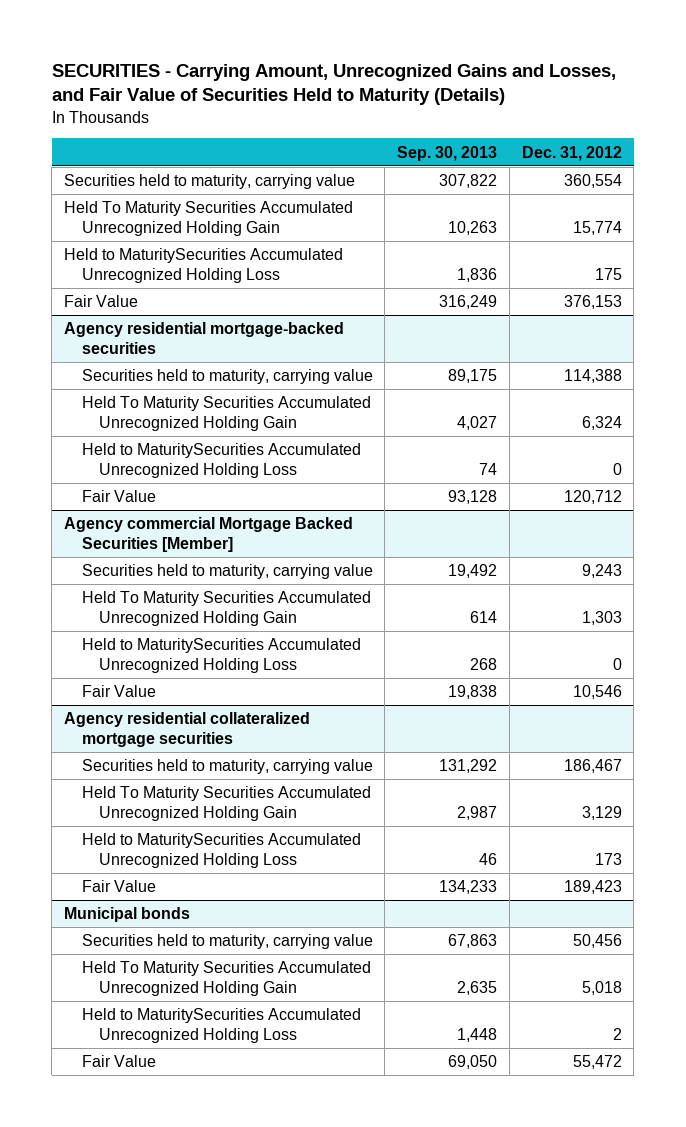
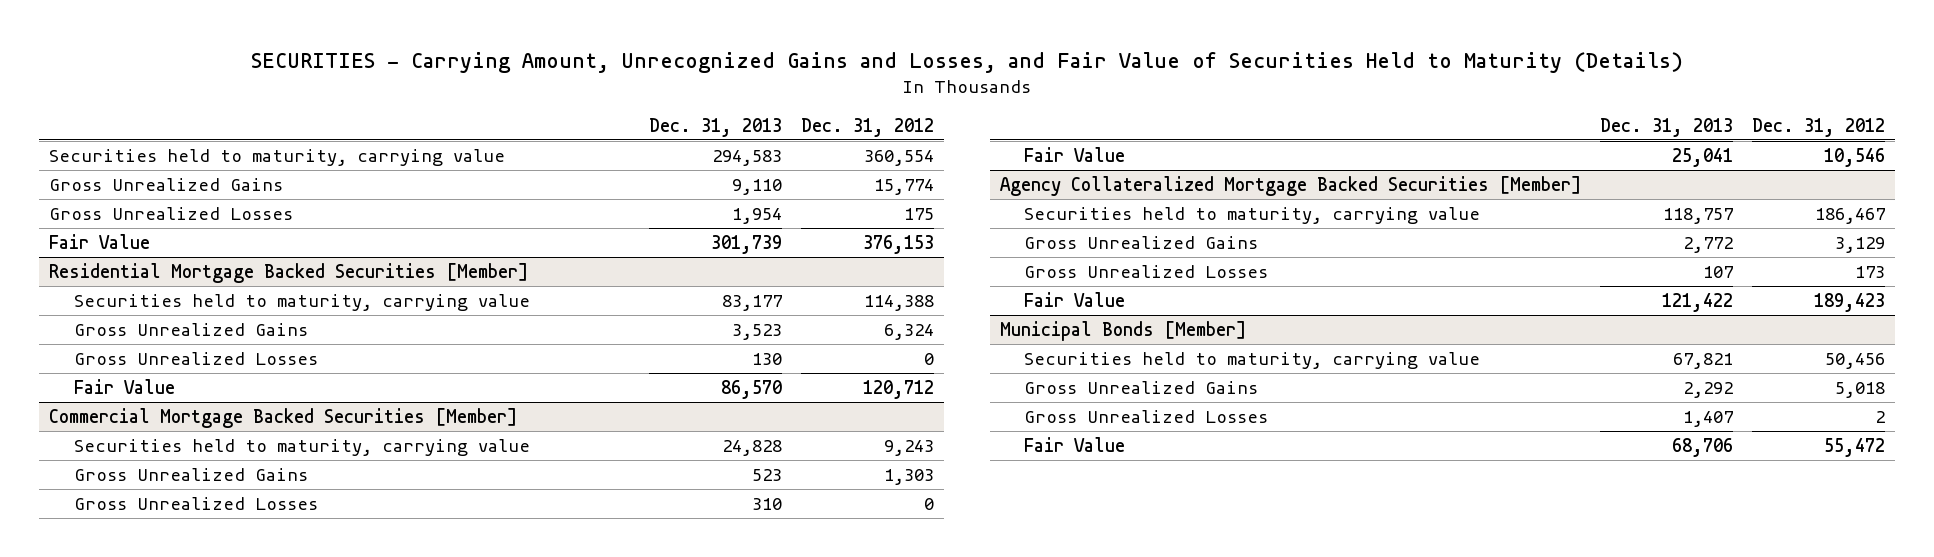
- | Sep. 30, 2013 | Dec. 31, 2012
+ | Dec. 31, 2013 | Dec. 31, 2012
- Held To Maturity Securities Accumulated Unrecognized Holding Gain | 10,263 | 15,774
- Held to MaturitySecurities Accumulated Unrecognized Holding Loss | 1,836 | 175
+ Gross Unrealized Gains | 9,110 | 15,774
+ Gross Unrealized Losses | 1,954 | 175
- Agency residential mortgage-backed securities
+ Residential Mortgage Backed Securities [Member]
- Held To Maturity Securities Accumulated Unrecognized Holding Gain | 4,027 | 6,324
- Held to MaturitySecurities Accumulated Unrecognized Holding Loss | 74 | 0
+ Gross Unrealized Gains | 3,523 | 6,324
+ Gross Unrealized Losses | 130 | 0
- Agency commercial Mortgage Backed Securities [Member]
+ Commercial Mortgage Backed Securities [Member]
- Held To Maturity Securities Accumulated Unrecognized Holding Gain | 614 | 1,303
- Held to MaturitySecurities Accumulated Unrecognized Holding Loss | 268 | 0
+ Gross Unrealized Gains | 523 | 1,303
+ Gross Unrealized Losses | 310 | 0
- Agency residential collateralized mortgage securities
+ Agency Collateralized Mortgage Backed Securities [Member]
- Held To Maturity Securities Accumulated Unrecognized Holding Gain | 2,987 | 3,129
- Held to MaturitySecurities Accumulated Unrecognized Holding Loss | 46 | 173
+ Gross Unrealized Gains | 2,772 | 3,129
+ Gross Unrealized Losses | 107 | 173
- Municipal bonds
+ Municipal Bonds [Member]
- Held To Maturity Securities Accumulated Unrecognized Holding Gain | 2,635 | 5,018
- Held to MaturitySecurities Accumulated Unrecognized Holding Loss | 1,448 | 2
+ Gross Unrealized Gains | 2,292 | 5,018
+ Gross Unrealized Losses | 1,407 | 2

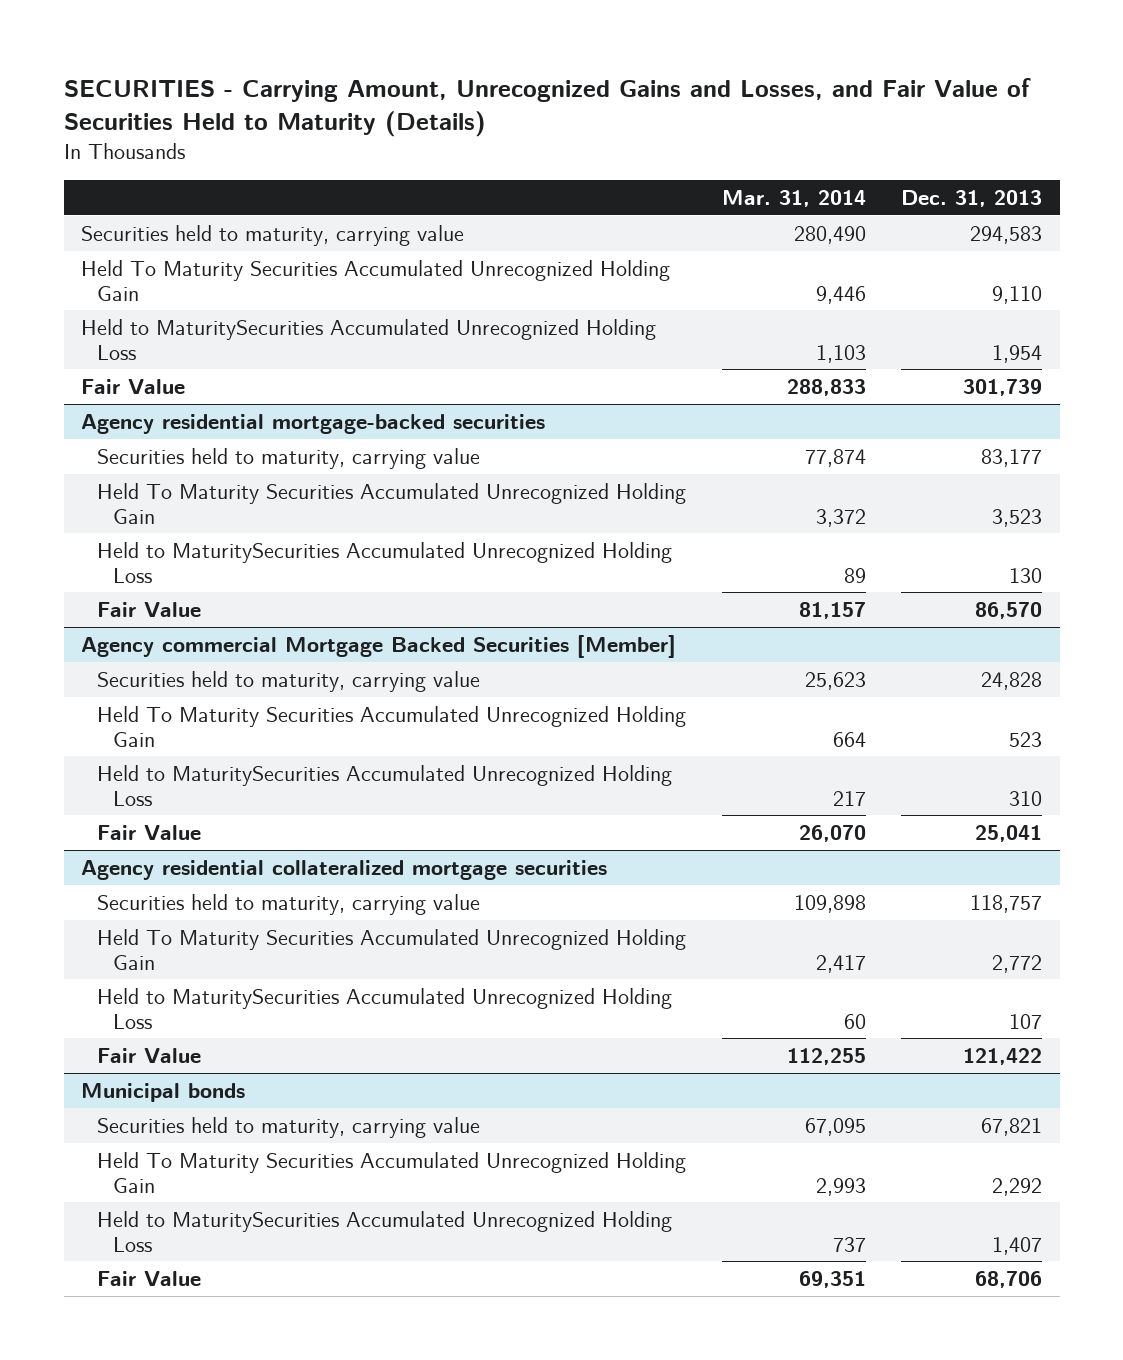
- | Dec. 31, 2013 | Dec. 31, 2012
+ | Mar. 31, 2014 | Dec. 31, 2013
- Gross Unrealized Gains | 9,110 | 15,774
- Gross Unrealized Losses | 1,954 | 175
+ Held To Maturity Securities Accumulated Unrecognized Holding Gain | 9,446 | 9,110
+ Held to MaturitySecurities Accumulated Unrecognized Holding Loss | 1,103 | 1,954
- Residential Mortgage Backed Securities [Member]
+ Agency residential mortgage-backed securities
- Gross Unrealized Gains | 3,523 | 6,324
- Gross Unrealized Losses | 130 | 0
+ Held To Maturity Securities Accumulated Unrecognized Holding Gain | 3,372 | 3,523
+ Held to MaturitySecurities Accumulated Unrecognized Holding Loss | 89 | 130
- Commercial Mortgage Backed Securities [Member]
+ Agency commercial Mortgage Backed Securities [Member]
- Gross Unrealized Gains | 523 | 1,303
- Gross Unrealized Losses | 310 | 0
+ Held To Maturity Securities Accumulated Unrecognized Holding Gain | 664 | 523
+ Held to MaturitySecurities Accumulated Unrecognized Holding Loss | 217 | 310
- Agency Collateralized Mortgage Backed Securities [Member]
+ Agency residential collateralized mortgage securities
- Gross Unrealized Gains | 2,772 | 3,129
- Gross Unrealized Losses | 107 | 173
+ Held To Maturity Securities Accumulated Unrecognized Holding Gain | 2,417 | 2,772
+ Held to MaturitySecurities Accumulated Unrecognized Holding Loss | 60 | 107
- Municipal Bonds [Member]
+ Municipal bonds
- Gross Unrealized Gains | 2,292 | 5,018
- Gross Unrealized Losses | 1,407 | 2
+ Held To Maturity Securities Accumulated Unrecognized Holding Gain | 2,993 | 2,292
+ Held to MaturitySecurities Accumulated Unrecognized Holding Loss | 737 | 1,407

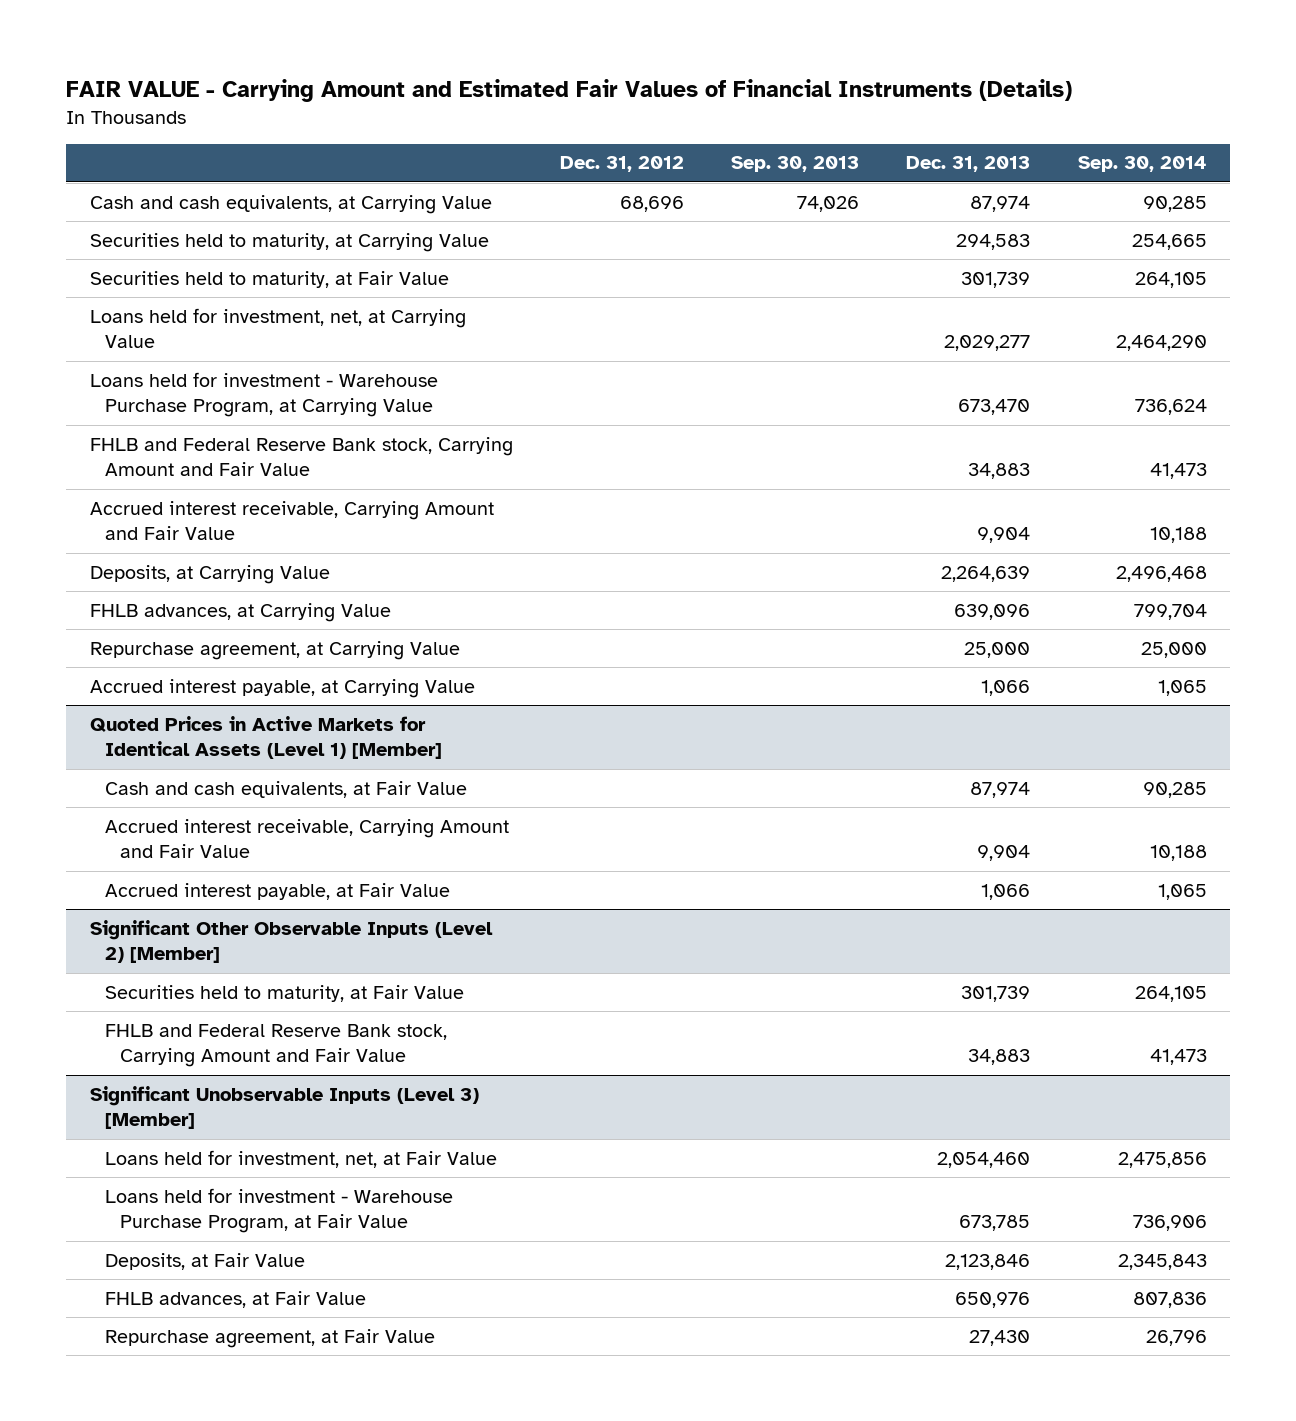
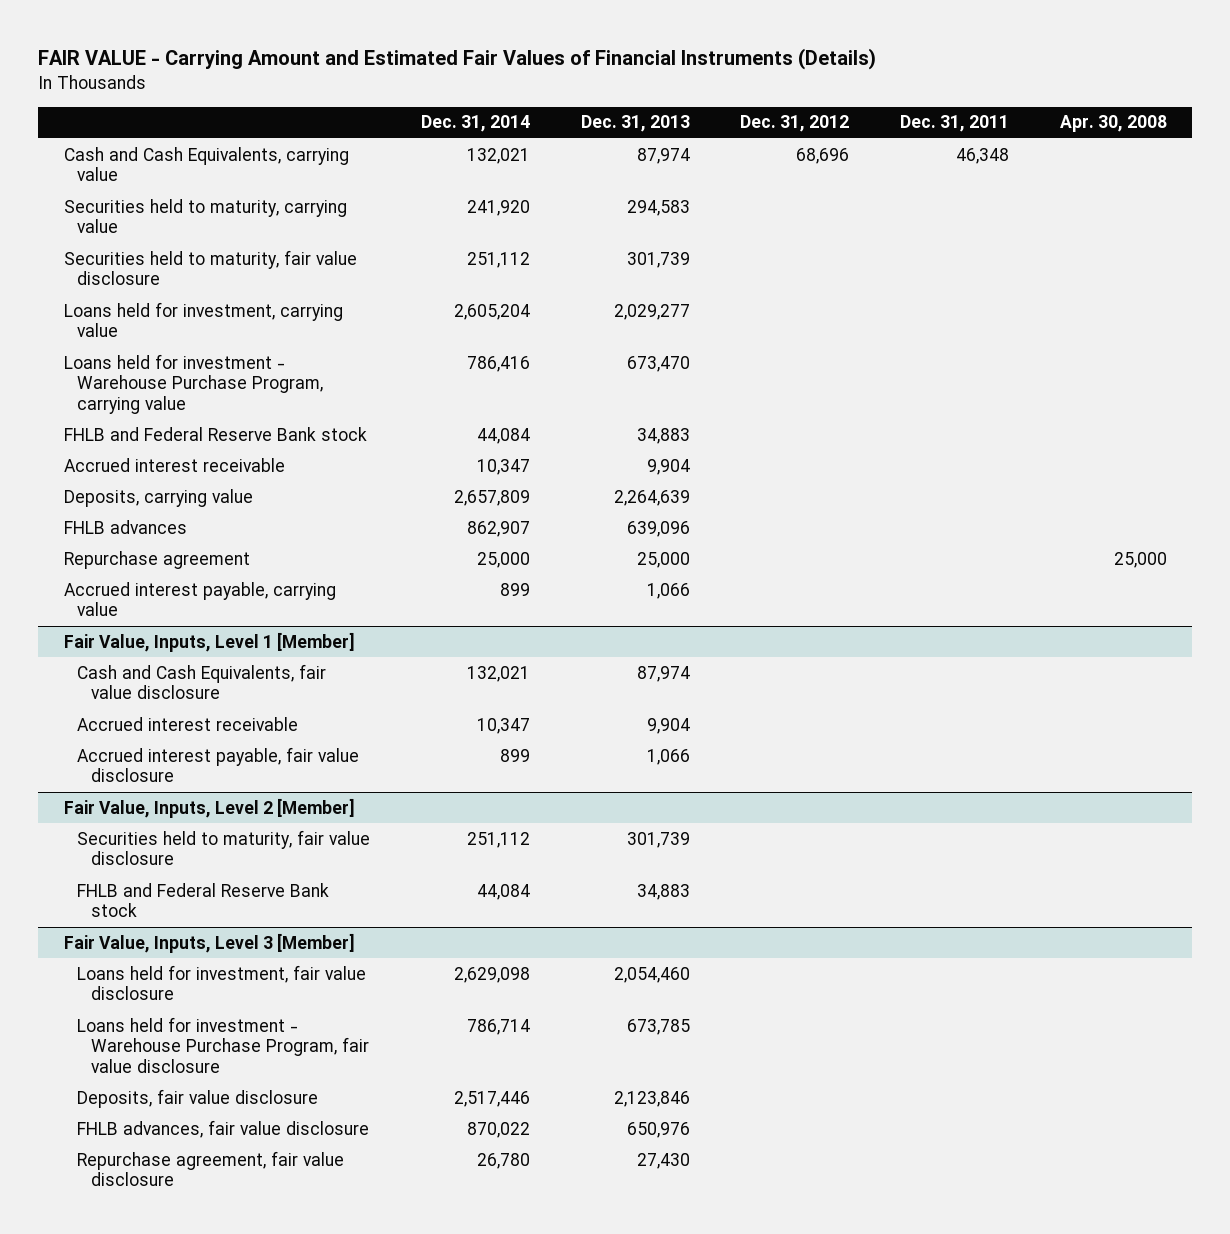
- | Dec. 31, 2012 | Sep. 30, 2013 | Dec. 31, 2013 | Sep. 30, 2014
+ | Dec. 31, 2014 | Dec. 31, 2013 | Dec. 31, 2012 | Dec. 31, 2011 | Apr. 30, 2008
- Cash and cash equivalents, at Carrying Value | 68,696 | 74,026 | 87,974 | 90,285
- Securities held to maturity, at Carrying Value | | | 294,583 | 254,665
- Securities held to maturity, at Fair Value | | | 301,739 | 264,105
- Loans held for investment, net, at Carrying Value | | | 2,029,277 | 2,464,290
- Loans held for investment - Warehouse Purchase Program, at Carrying Value | | | 673,470 | 736,624
- FHLB and Federal Reserve Bank stock, Carrying Amount and Fair Value | | | 34,883 | 41,473
- Accrued interest receivable, Carrying Amount and Fair Value | | | 9,904 | 10,188
- Deposits, at Carrying Value | | | 2,264,639 | 2,496,468
- FHLB advances, at Carrying Value | | | 639,096 | 799,704
- Repurchase agreement, at Carrying Value | | | 25,000 | 25,000
- Accrued interest payable, at Carrying Value | | | 1,066 | 1,065
- Quoted Prices in Active Markets for Identical Assets (Level 1) [Member]
- Cash and cash equivalents, at Fair Value | | | 87,974 | 90,285
- Accrued interest receivable, Carrying Amount and Fair Value | | | 9,904 | 10,188
- Accrued interest payable, at Fair Value | | | 1,066 | 1,065
- Significant Other Observable Inputs (Level 2) [Member]
- Securities held to maturity, at Fair Value | | | 301,739 | 264,105
- FHLB and Federal Reserve Bank stock, Carrying Amount and Fair Value | | | 34,883 | 41,473
- Significant Unobservable Inputs (Level 3) [Member]
- Loans held for investment, net, at Fair Value | | | 2,054,460 | 2,475,856
- Loans held for investment - Warehouse Purchase Program, at Fair Value | | | 673,785 | 736,906
- Deposits, at Fair Value | | | 2,123,846 | 2,345,843
- FHLB advances, at Fair Value | | | 650,976 | 807,836
- Repurchase agreement, at Fair Value | | | 27,430 | 26,796
+ Cash and Cash Equivalents, carrying value | 132,021 | 87,974 | 68,696 | 46,348 |
+ Securities held to maturity, carrying value | 241,920 | 294,583 | | |
+ Securities held to maturity, fair value disclosure | 251,112 | 301,739 | | |
+ Loans held for investment, carrying value | 2,605,204 | 2,029,277 | | |
+ Loans held for investment - Warehouse Purchase Program, carrying value | 786,416 | 673,470 | | |
+ FHLB and Federal Reserve Bank stock | 44,084 | 34,883 | | |
+ Accrued interest receivable | 10,347 | 9,904 | | |
+ Deposits, carrying value | 2,657,809 | 2,264,639 | | |
+ FHLB advances | 862,907 | 639,096 | | |
+ Repurchase agreement | 25,000 | 25,000 | | | 25,000
+ Accrued interest payable, carrying value | 899 | 1,066 | | |
+ Fair Value, Inputs, Level 1 [Member]
+ Cash and Cash Equivalents, fair value disclosure | 132,021 | 87,974 | | |
+ Accrued interest receivable | 10,347 | 9,904 | | |
+ Accrued interest payable, fair value disclosure | 899 | 1,066 | | |
+ Fair Value, Inputs, Level 2 [Member]
+ Securities held to maturity, fair value disclosure | 251,112 | 301,739 | | |
+ FHLB and Federal Reserve Bank stock | 44,084 | 34,883 | | |
+ Fair Value, Inputs, Level 3 [Member]
+ Loans held for investment, fair value disclosure | 2,629,098 | 2,054,460 | | |
+ Loans held for investment - Warehouse Purchase Program, fair value disclosure | 786,714 | 673,785 | | |
+ Deposits, fair value disclosure | 2,517,446 | 2,123,846 | | |
+ FHLB advances, fair value disclosure | 870,022 | 650,976 | | |
+ Repurchase agreement, fair value disclosure | 26,780 | 27,430 | | |

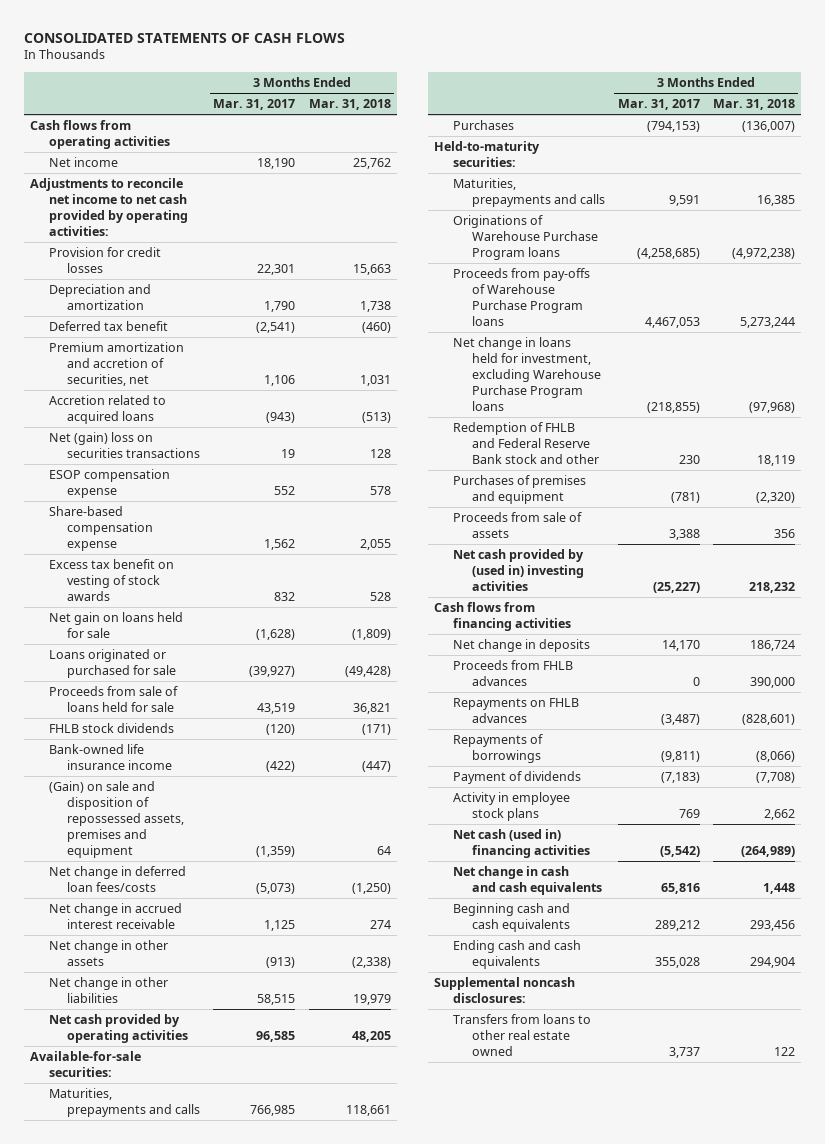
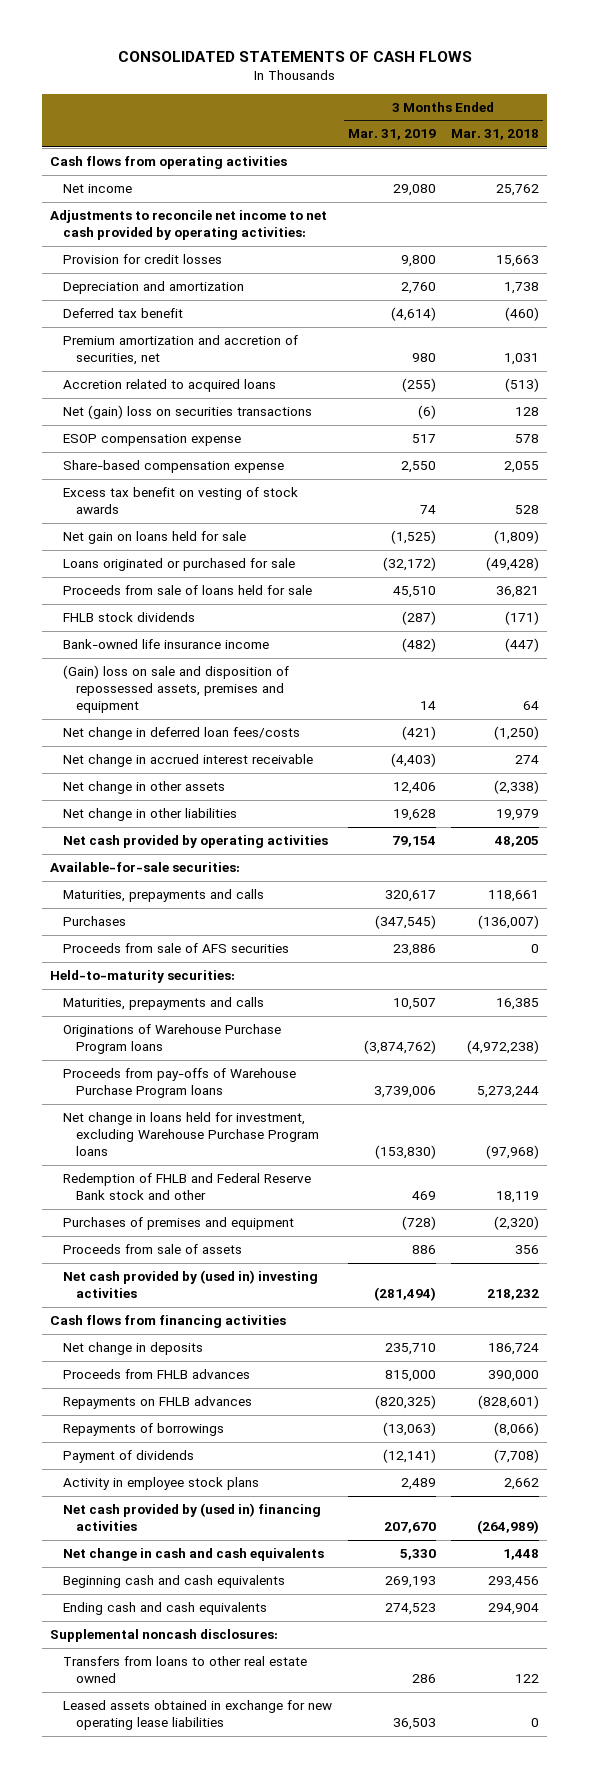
- | 3 Months Ended Mar. 31, 2017 | 3 Months Ended Mar. 31, 2018
+ | 3 Months Ended Mar. 31, 2019 | 3 Months Ended Mar. 31, 2018
- (Gain) on sale and disposition of repossessed assets, premises and equipment | (1,359) | 64
+ (Gain) loss on sale and disposition of repossessed assets, premises and equipment | 14 | 64
+ Proceeds from sale of AFS securities | 23,886 | 0
- Net cash (used in) financing activities | (5,542) | (264,989)
+ Net cash provided by (used in) financing activities | 207,670 | (264,989)
+ Leased assets obtained in exchange for new operating lease liabilities | 36,503 | 0

